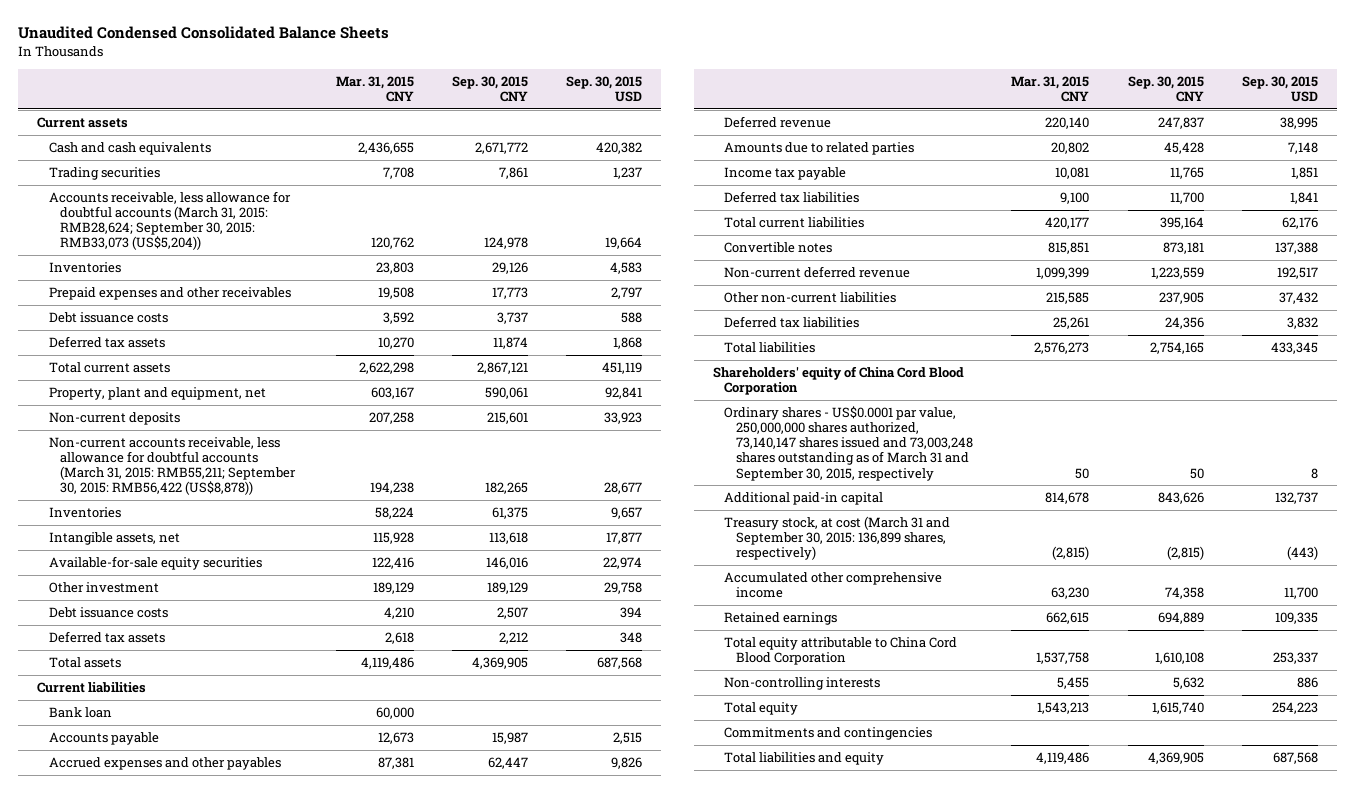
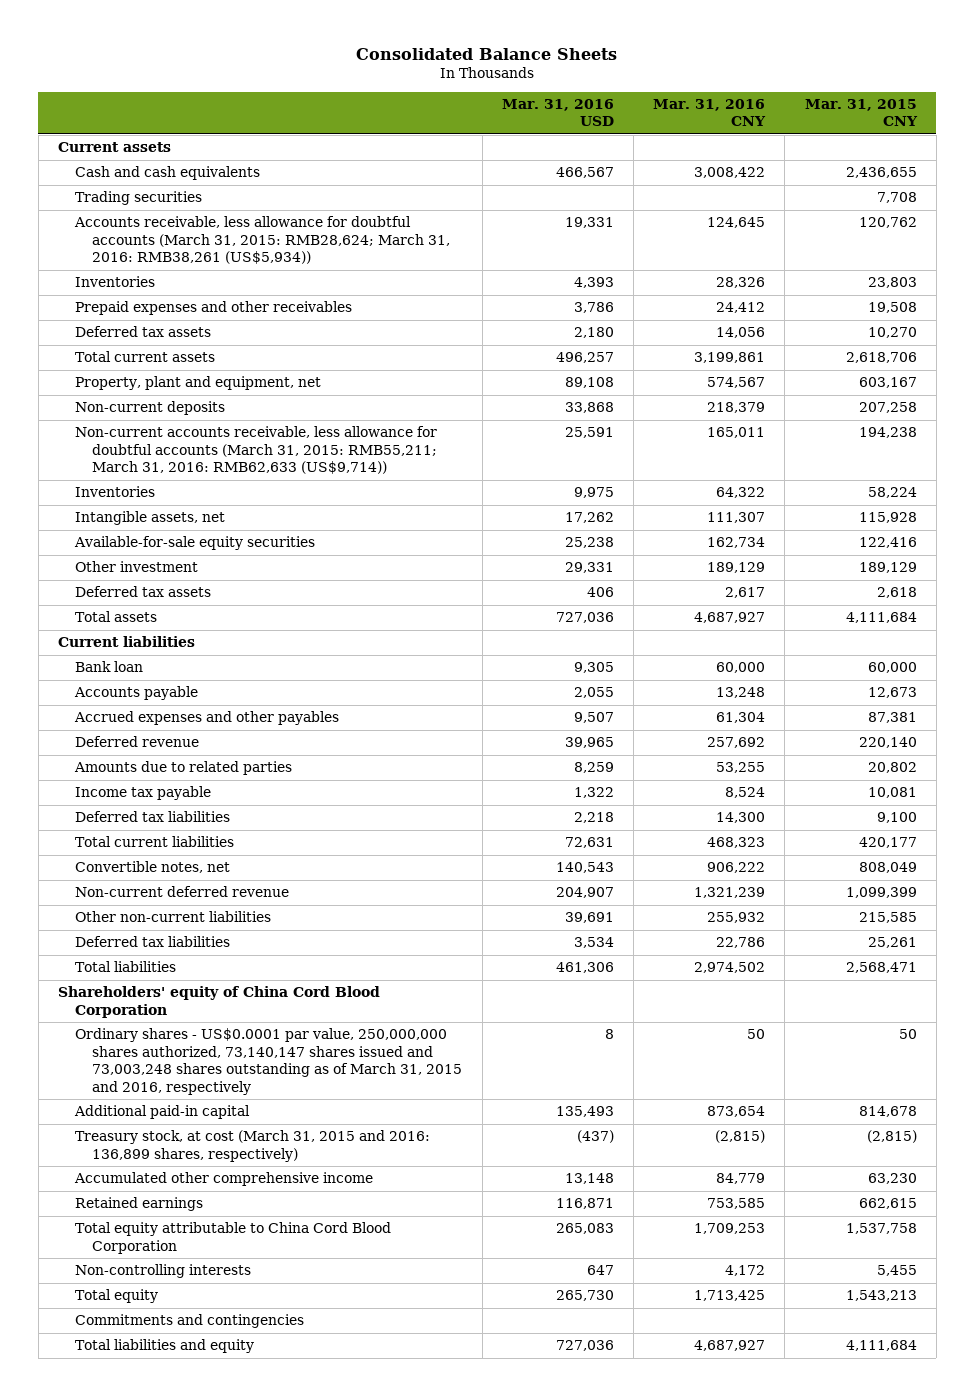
- Unaudited Condensed Consolidated Balance Sheets
+ Consolidated Balance Sheets
- | Mar. 31, 2015 CNY | Sep. 30, 2015 CNY | Sep. 30, 2015 USD
+ | Mar. 31, 2016 USD | Mar. 31, 2016 CNY | Mar. 31, 2015 CNY
- Accounts receivable, less allowance for doubtful accounts (March 31, 2015: RMB28,624; September 30, 2015: RMB33,073 (US$5,204)) | 120,762 | 124,978 | 19,664
+ Accounts receivable, less allowance for doubtful accounts (March 31, 2015: RMB28,624; March 31, 2016: RMB38,261 (US$5,934)) | 19,331 | 124,645 | 120,762
- Debt issuance costs | 3,592 | 3,737 | 588
- Total current assets | 2,622,298 | 2,867,121 | 451,119
+ Total current assets | 496,257 | 3,199,861 | 2,618,706
- Non-current accounts receivable, less allowance for doubtful accounts (March 31, 2015: RMB55,211; September 30, 2015: RMB56,422 (US$8,878)) | 194,238 | 182,265 | 28,677
+ Non-current accounts receivable, less allowance for doubtful accounts (March 31, 2015: RMB55,211; March 31, 2016: RMB62,633 (US$9,714)) | 25,591 | 165,011 | 194,238
- Debt issuance costs | 4,210 | 2,507 | 394
- Total assets | 4,119,486 | 4,369,905 | 687,568
+ Total assets | 727,036 | 4,687,927 | 4,111,684
- Convertible notes | 815,851 | 873,181 | 137,388
+ Convertible notes, net | 140,543 | 906,222 | 808,049
- Total liabilities | 2,576,273 | 2,754,165 | 433,345
+ Total liabilities | 461,306 | 2,974,502 | 2,568,471
- Ordinary shares - US$0.0001 par value, 250,000,000 shares authorized, 73,140,147 shares issued and 73,003,248 shares outstanding as of March 31 and September 30, 2015, respectively | 50 | 50 | 8
+ Ordinary shares - US$0.0001 par value, 250,000,000 shares authorized, 73,140,147 shares issued and 73,003,248 shares outstanding as of March 31, 2015 and 2016, respectively | 8 | 50 | 50
- Treasury stock, at cost (March 31 and September 30, 2015: 136,899 shares, respectively) | (2,815) | (2,815) | (443)
+ Treasury stock, at cost (March 31, 2015 and 2016: 136,899 shares, respectively) | (437) | (2,815) | (2,815)
- Total liabilities and equity | 4,119,486 | 4,369,905 | 687,568
+ Total liabilities and equity | 727,036 | 4,687,927 | 4,111,684

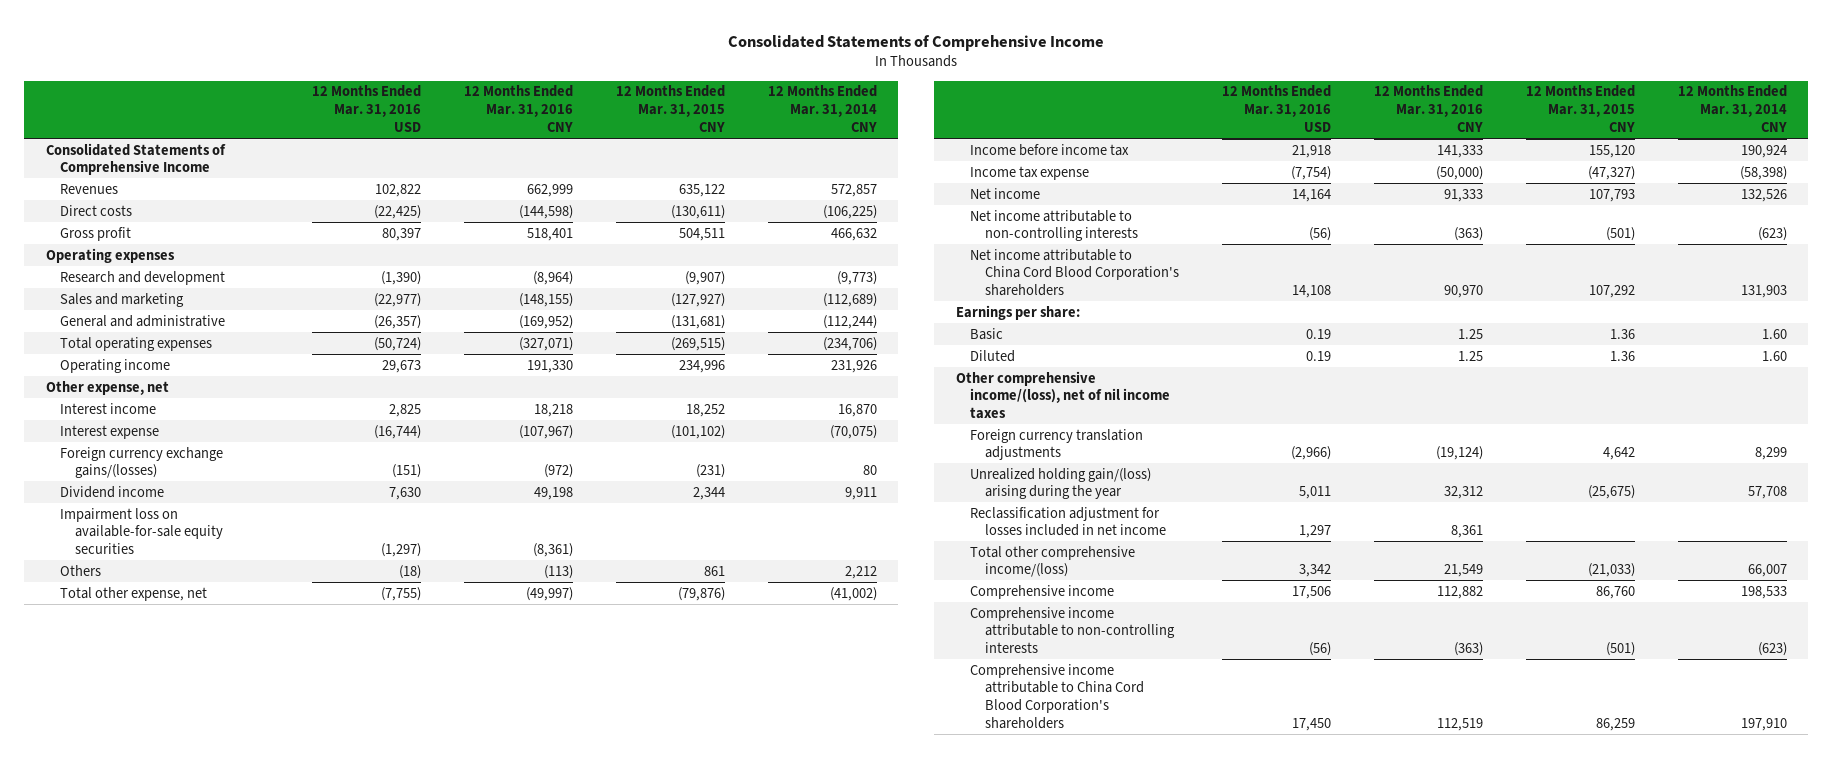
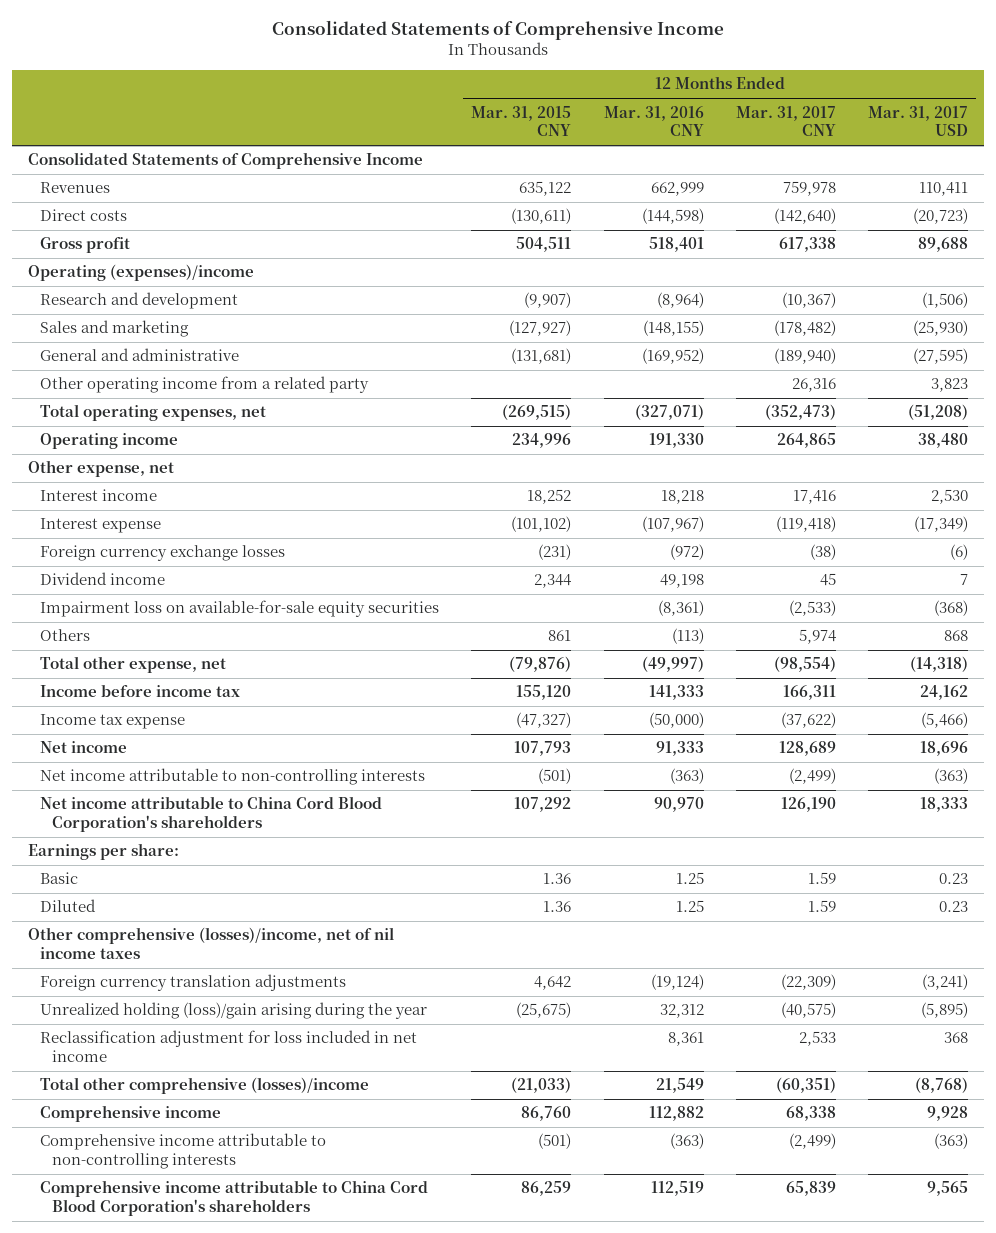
- | 12 Months Ended Mar. 31, 2016 USD | 12 Months Ended Mar. 31, 2016 CNY | 12 Months Ended Mar. 31, 2015 CNY | 12 Months Ended Mar. 31, 2014 CNY
+ | 12 Months Ended Mar. 31, 2015 CNY | 12 Months Ended Mar. 31, 2016 CNY | 12 Months Ended Mar. 31, 2017 CNY | 12 Months Ended Mar. 31, 2017 USD
- Operating expenses
+ Operating (expenses)/income
- Total operating expenses | (50,724) | (327,071) | (269,515) | (234,706)
+ Other operating income from a related party | | | 26,316 | 3,823
+ Total operating expenses, net | (269,515) | (327,071) | (352,473) | (51,208)
- Foreign currency exchange gains/(losses) | (151) | (972) | (231) | 80
+ Foreign currency exchange losses | (231) | (972) | (38) | (6)
- Other comprehensive income/(loss), net of nil income taxes
+ Other comprehensive (losses)/income, net of nil income taxes
- Unrealized holding gain/(loss) arising during the year | 5,011 | 32,312 | (25,675) | 57,708
- Reclassification adjustment for losses included in net income | 1,297 | 8,361 | |
- Total other comprehensive income/(loss) | 3,342 | 21,549 | (21,033) | 66,007
+ Unrealized holding (loss)/gain arising during the year | (25,675) | 32,312 | (40,575) | (5,895)
+ Reclassification adjustment for loss included in net income | | 8,361 | 2,533 | 368
+ Total other comprehensive (losses)/income | (21,033) | 21,549 | (60,351) | (8,768)

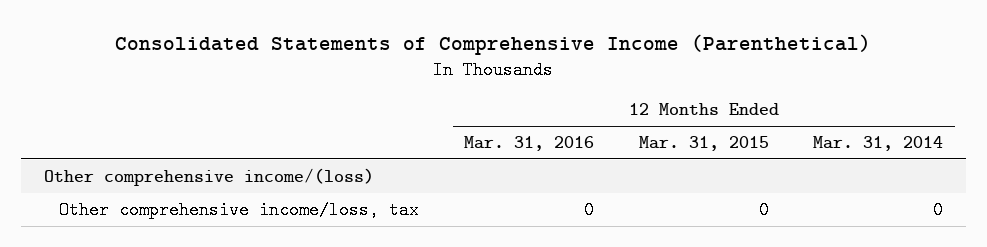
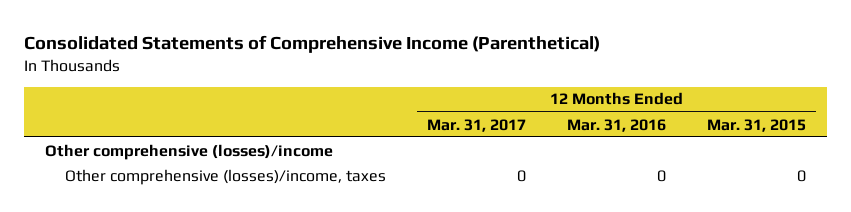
- | 12 Months Ended Mar. 31, 2016 | 12 Months Ended Mar. 31, 2015 | 12 Months Ended Mar. 31, 2014
+ | 12 Months Ended Mar. 31, 2017 | 12 Months Ended Mar. 31, 2016 | 12 Months Ended Mar. 31, 2015
- Other comprehensive income/(loss)
- Other comprehensive income/loss, tax | 0 | 0 | 0
+ Other comprehensive (losses)/income
+ Other comprehensive (losses)/income, taxes | 0 | 0 | 0

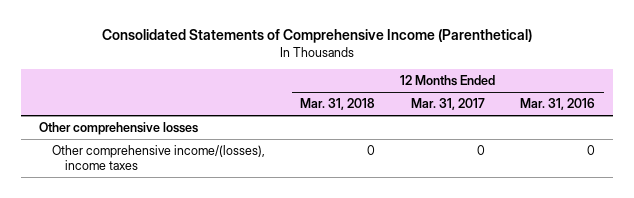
- | 12 Months Ended Mar. 31, 2017 | 12 Months Ended Mar. 31, 2016 | 12 Months Ended Mar. 31, 2015
+ | 12 Months Ended Mar. 31, 2018 | 12 Months Ended Mar. 31, 2017 | 12 Months Ended Mar. 31, 2016
- Other comprehensive (losses)/income
- Other comprehensive (losses)/income, taxes | 0 | 0 | 0
+ Other comprehensive losses
+ Other comprehensive income/(losses), income taxes | 0 | 0 | 0

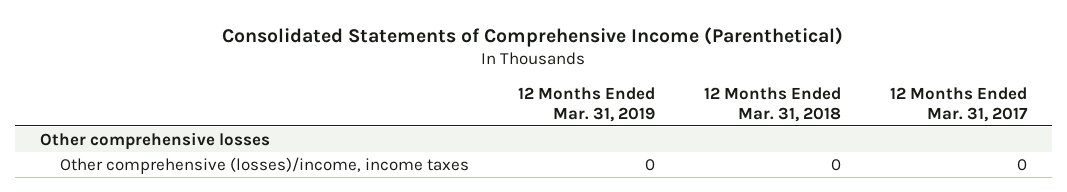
- | 12 Months Ended Mar. 31, 2018 | 12 Months Ended Mar. 31, 2017 | 12 Months Ended Mar. 31, 2016
+ | 12 Months Ended Mar. 31, 2019 | 12 Months Ended Mar. 31, 2018 | 12 Months Ended Mar. 31, 2017
- Other comprehensive income/(losses), income taxes | 0 | 0 | 0
+ Other comprehensive (losses)/income, income taxes | 0 | 0 | 0

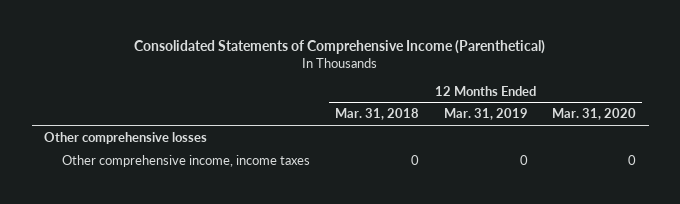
- | 12 Months Ended Mar. 31, 2019 | 12 Months Ended Mar. 31, 2018 | 12 Months Ended Mar. 31, 2017
+ | 12 Months Ended Mar. 31, 2018 | 12 Months Ended Mar. 31, 2019 | 12 Months Ended Mar. 31, 2020
- Other comprehensive (losses)/income, income taxes | 0 | 0 | 0
+ Other comprehensive income, income taxes | 0 | 0 | 0

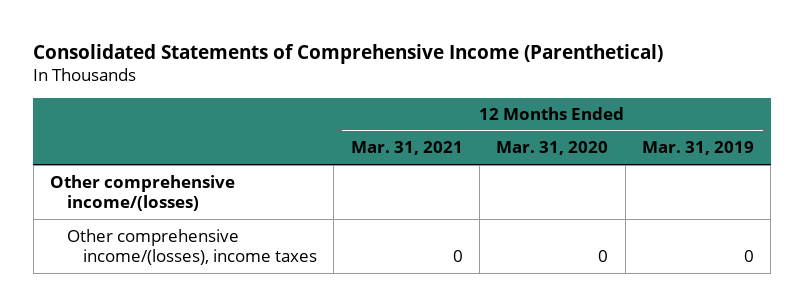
- | 12 Months Ended Mar. 31, 2018 | 12 Months Ended Mar. 31, 2019 | 12 Months Ended Mar. 31, 2020
+ | 12 Months Ended Mar. 31, 2021 | 12 Months Ended Mar. 31, 2020 | 12 Months Ended Mar. 31, 2019
- Other comprehensive losses
- Other comprehensive income, income taxes | 0 | 0 | 0
+ Other comprehensive income/(losses)
+ Other comprehensive income/(losses), income taxes | 0 | 0 | 0

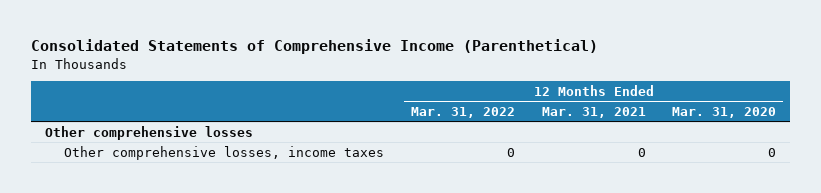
- | 12 Months Ended Mar. 31, 2021 | 12 Months Ended Mar. 31, 2020 | 12 Months Ended Mar. 31, 2019
+ | 12 Months Ended Mar. 31, 2022 | 12 Months Ended Mar. 31, 2021 | 12 Months Ended Mar. 31, 2020
- Other comprehensive income/(losses)
- Other comprehensive income/(losses), income taxes | 0 | 0 | 0
+ Other comprehensive losses
+ Other comprehensive losses, income taxes | 0 | 0 | 0

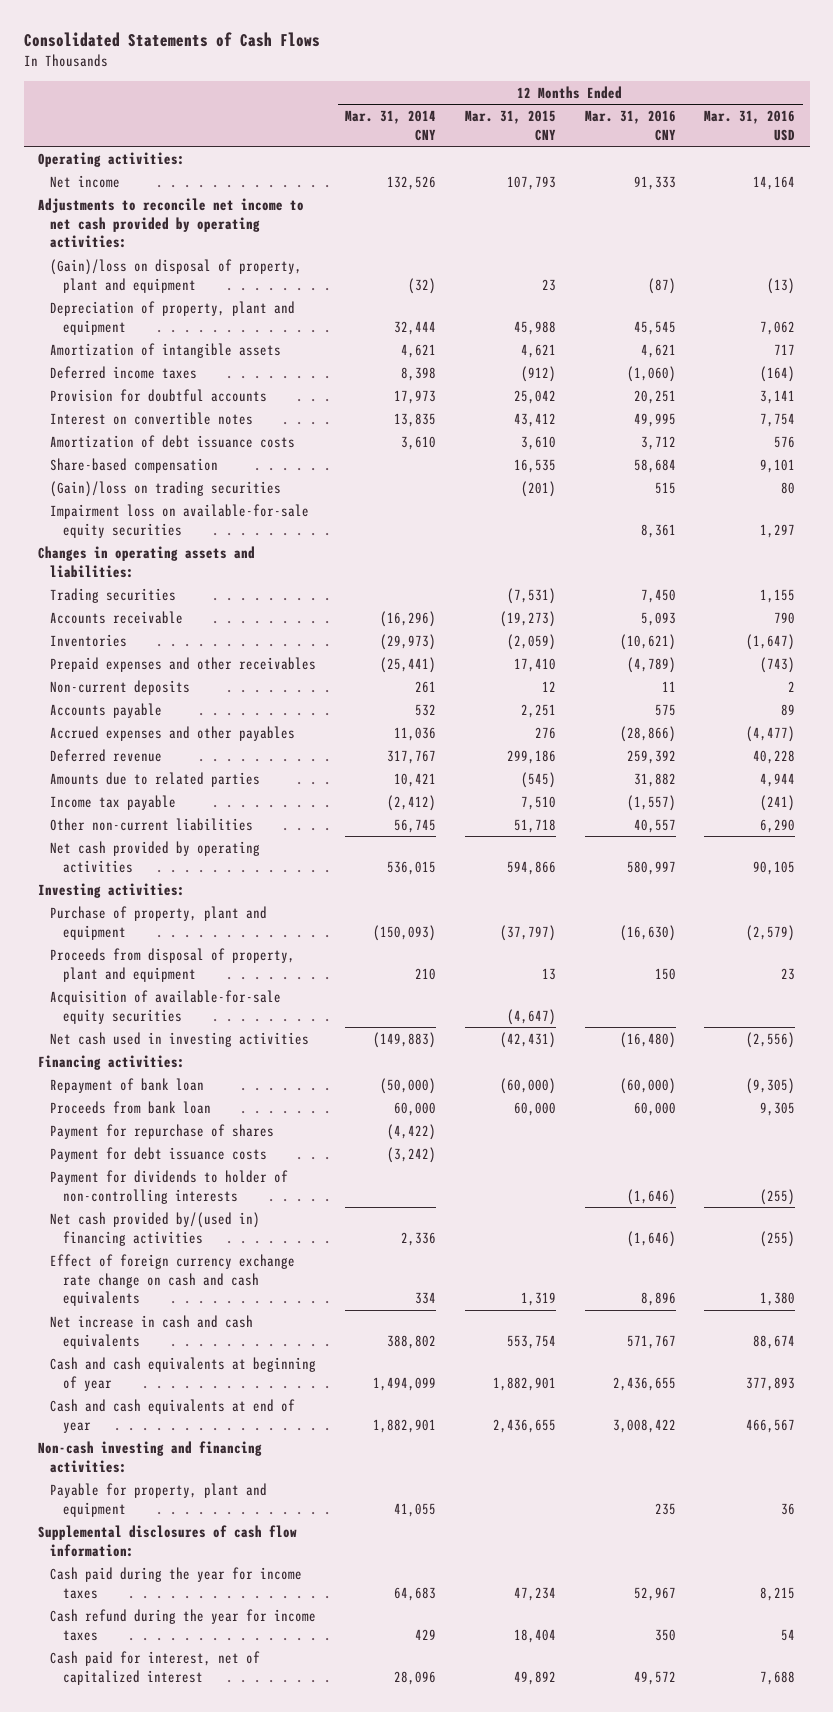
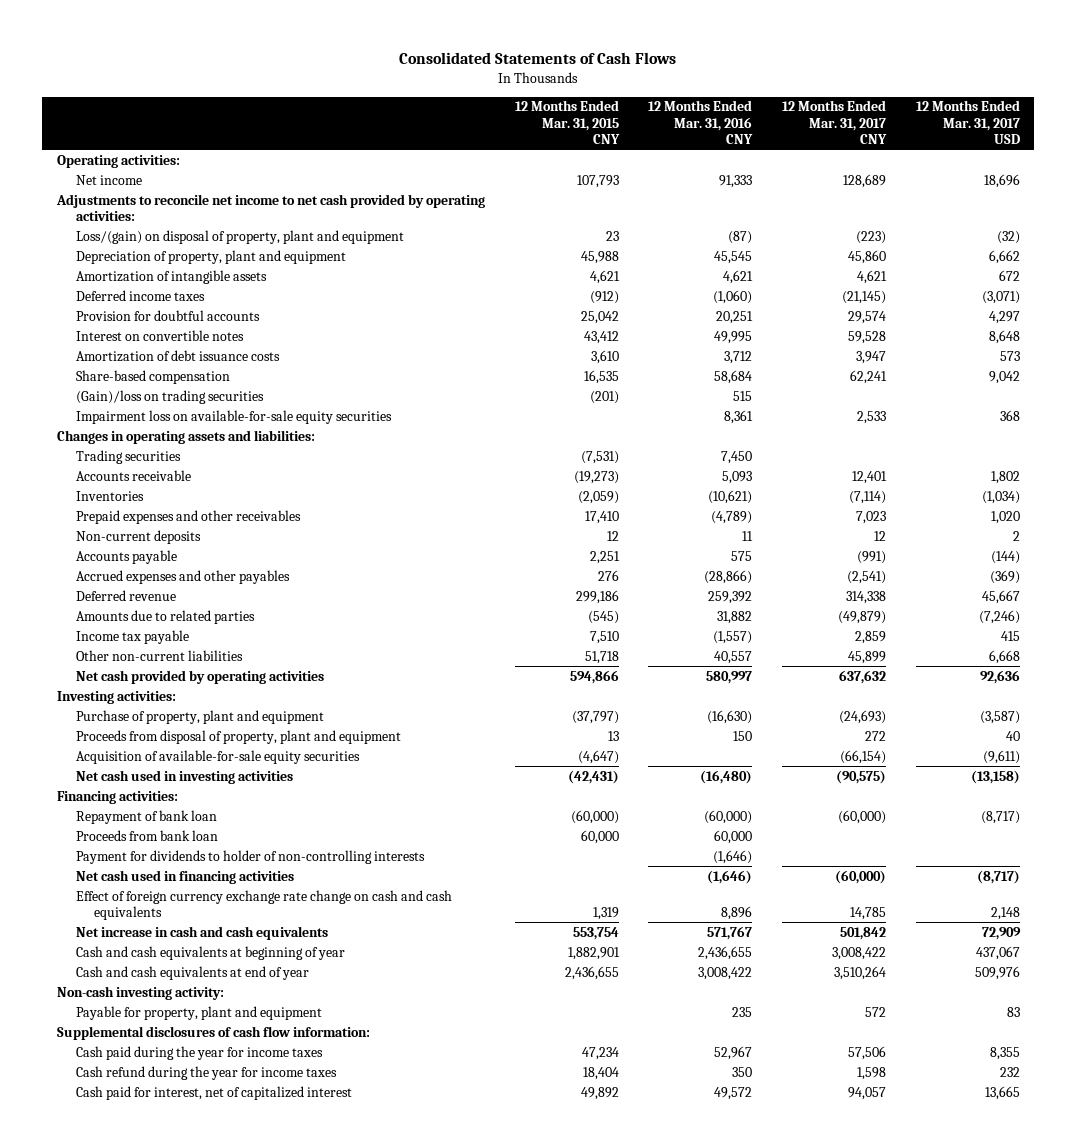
- | 12 Months Ended Mar. 31, 2014 CNY | 12 Months Ended Mar. 31, 2015 CNY | 12 Months Ended Mar. 31, 2016 CNY | 12 Months Ended Mar. 31, 2016 USD
+ | 12 Months Ended Mar. 31, 2015 CNY | 12 Months Ended Mar. 31, 2016 CNY | 12 Months Ended Mar. 31, 2017 CNY | 12 Months Ended Mar. 31, 2017 USD
- (Gain)/loss on disposal of property, plant and equipment | (32) | 23 | (87) | (13)
+ Loss/(gain) on disposal of property, plant and equipment | 23 | (87) | (223) | (32)
- Payment for repurchase of shares | (4,422) | | |
- Payment for debt issuance costs | (3,242) | | |
- Net cash provided by/(used in) financing activities | 2,336 | | (1,646) | (255)
+ Net cash used in financing activities | | (1,646) | (60,000) | (8,717)
- Non-cash investing and financing activities:
+ Non-cash investing activity:

